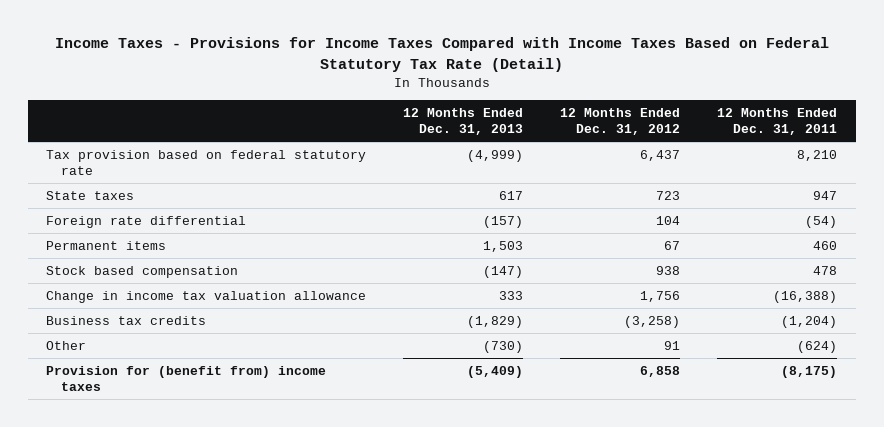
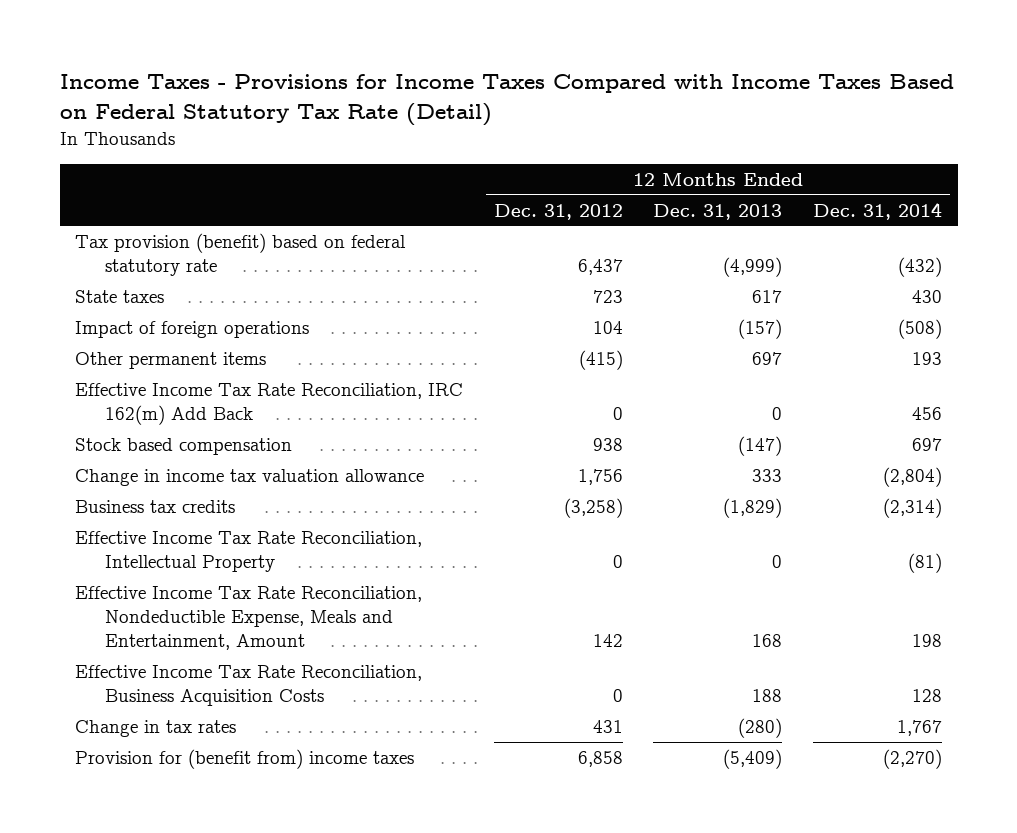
- | 12 Months Ended Dec. 31, 2013 | 12 Months Ended Dec. 31, 2012 | 12 Months Ended Dec. 31, 2011
+ | 12 Months Ended Dec. 31, 2012 | 12 Months Ended Dec. 31, 2013 | 12 Months Ended Dec. 31, 2014
- Tax provision based on federal statutory rate | (4,999) | 6,437 | 8,210
+ Tax provision (benefit) based on federal statutory rate | 6,437 | (4,999) | (432)
- Foreign rate differential | (157) | 104 | (54)
- Permanent items | 1,503 | 67 | 460
+ Impact of foreign operations | 104 | (157) | (508)
+ Other permanent items | (415) | 697 | 193
+ Effective Income Tax Rate Reconciliation, IRC 162(m) Add Back | 0 | 0 | 456
- Other | (730) | 91 | (624)
+ Effective Income Tax Rate Reconciliation, Intellectual Property | 0 | 0 | (81)
+ Effective Income Tax Rate Reconciliation, Nondeductible Expense, Meals and Entertainment, Amount | 142 | 168 | 198
+ Effective Income Tax Rate Reconciliation, Business Acquisition Costs | 0 | 188 | 128
+ Change in tax rates | 431 | (280) | 1,767

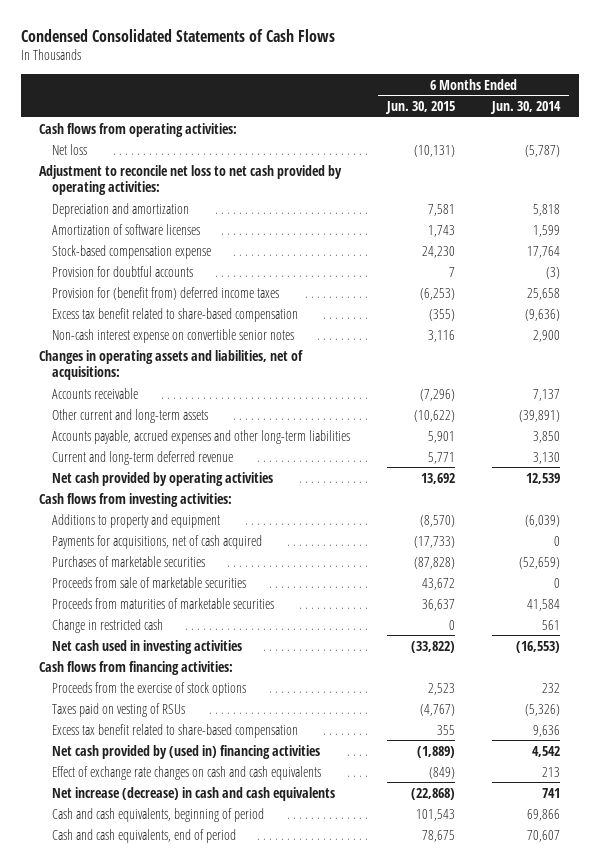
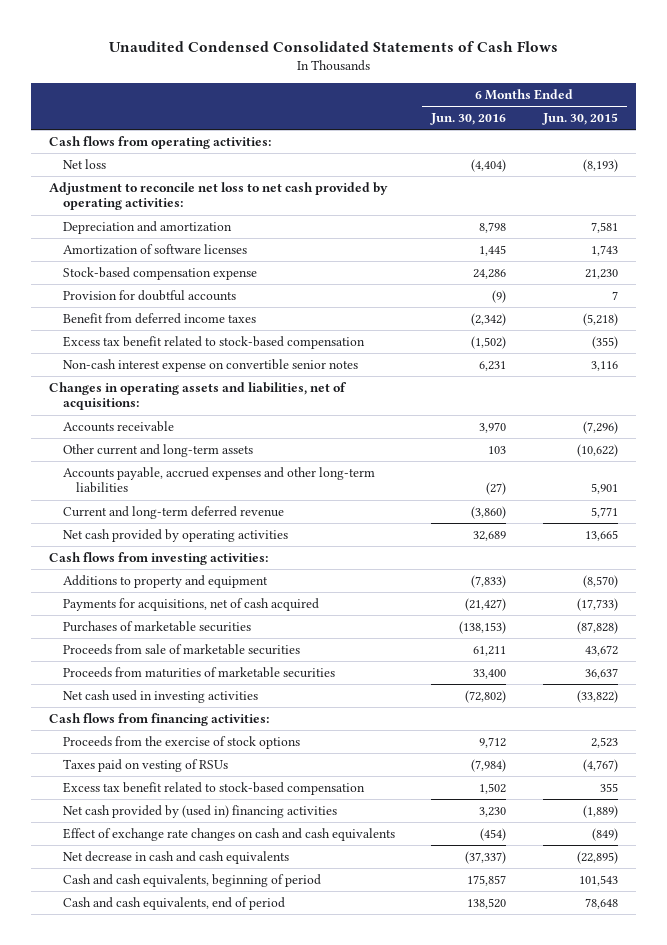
- Condensed Consolidated Statements of Cash Flows
+ Unaudited Condensed Consolidated Statements of Cash Flows
- | 6 Months Ended Jun. 30, 2015 | 6 Months Ended Jun. 30, 2014
+ | 6 Months Ended Jun. 30, 2016 | 6 Months Ended Jun. 30, 2015
- Net loss | (10,131) | (5,787)
+ Net loss | (4,404) | (8,193)
- Stock-based compensation expense | 24,230 | 17,764
+ Stock-based compensation expense | 24,286 | 21,230
- Provision for (benefit from) deferred income taxes | (6,253) | 25,658
- Excess tax benefit related to share-based compensation | (355) | (9,636)
+ Benefit from deferred income taxes | (2,342) | (5,218)
+ Excess tax benefit related to stock-based compensation | (1,502) | (355)
- Net cash provided by operating activities | 13,692 | 12,539
+ Net cash provided by operating activities | 32,689 | 13,665
- Change in restricted cash | 0 | 561
- Excess tax benefit related to share-based compensation | 355 | 9,636
+ Excess tax benefit related to stock-based compensation | 1,502 | 355
- Net increase (decrease) in cash and cash equivalents | (22,868) | 741
+ Net decrease in cash and cash equivalents | (37,337) | (22,895)
- Cash and cash equivalents, end of period | 78,675 | 70,607
+ Cash and cash equivalents, end of period | 138,520 | 78,648

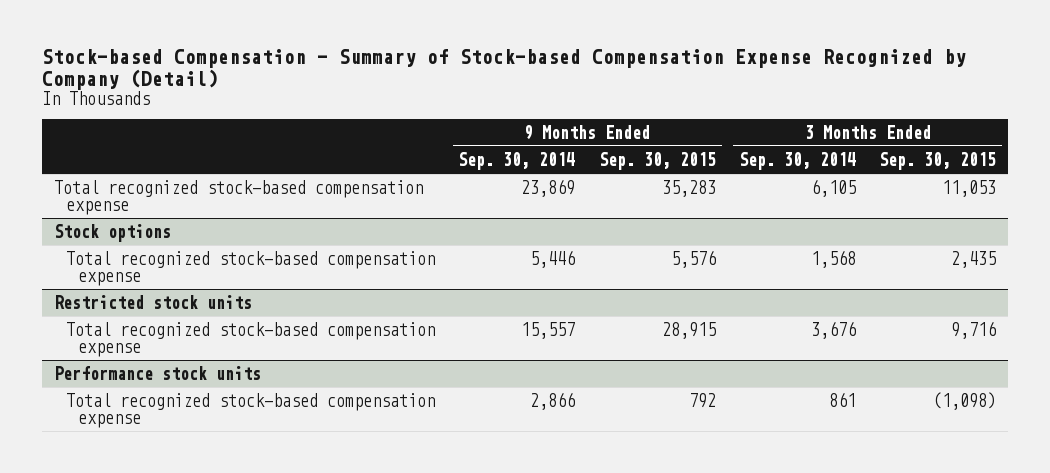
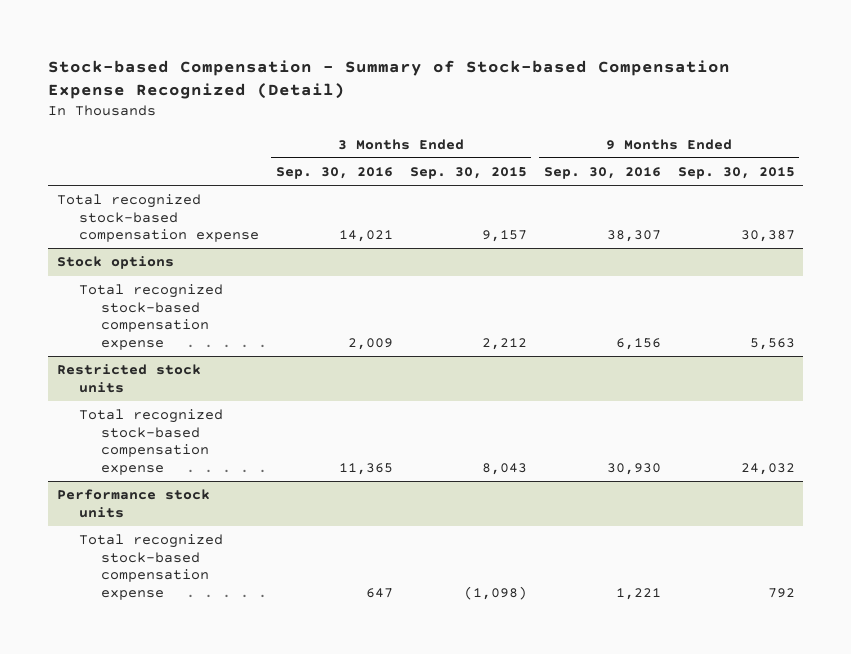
- Stock-based Compensation - Summary of Stock-based Compensation Expense Recognized by Company (Detail)
+ Stock-based Compensation - Summary of Stock-based Compensation Expense Recognized (Detail)
- | 9 Months Ended Sep. 30, 2014 | 9 Months Ended Sep. 30, 2015 | 3 Months Ended Sep. 30, 2014 | 3 Months Ended Sep. 30, 2015
+ | 3 Months Ended Sep. 30, 2016 | 3 Months Ended Sep. 30, 2015 | 9 Months Ended Sep. 30, 2016 | 9 Months Ended Sep. 30, 2015
- Total recognized stock-based compensation expense | 23,869 | 35,283 | 6,105 | 11,053
+ Total recognized stock-based compensation expense | 14,021 | 9,157 | 38,307 | 30,387
@ Stock options
- Total recognized stock-based compensation expense | 5,446 | 5,576 | 1,568 | 2,435
+ Total recognized stock-based compensation expense | 2,009 | 2,212 | 6,156 | 5,563
@ Restricted stock units
- Total recognized stock-based compensation expense | 15,557 | 28,915 | 3,676 | 9,716
+ Total recognized stock-based compensation expense | 11,365 | 8,043 | 30,930 | 24,032

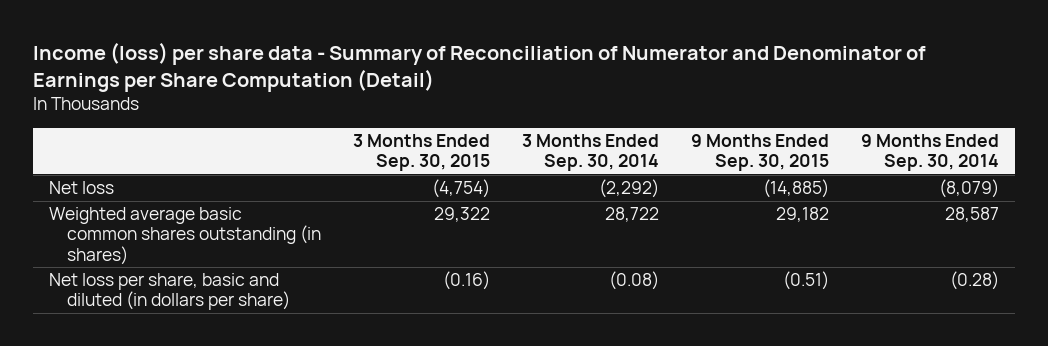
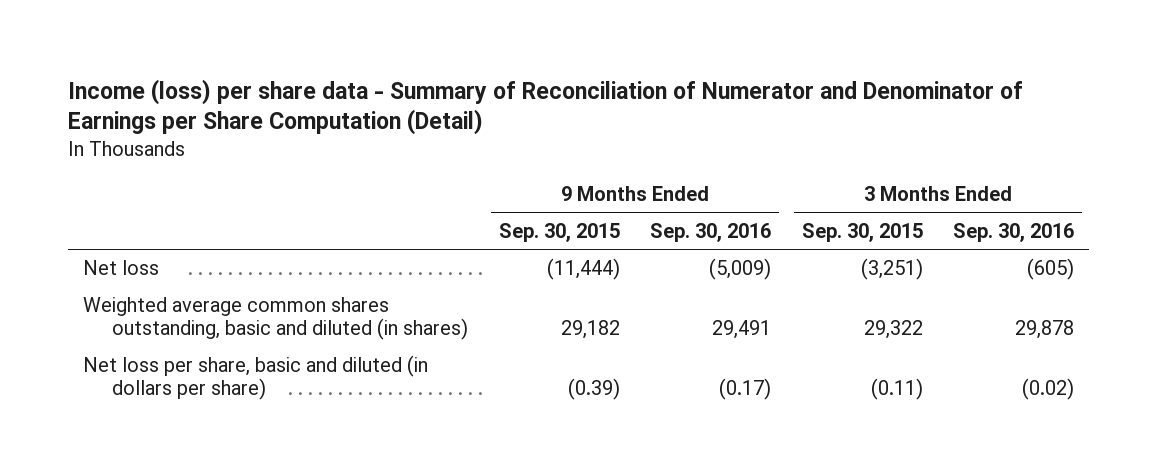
- | 3 Months Ended Sep. 30, 2015 | 3 Months Ended Sep. 30, 2014 | 9 Months Ended Sep. 30, 2015 | 9 Months Ended Sep. 30, 2014
+ | 9 Months Ended Sep. 30, 2015 | 9 Months Ended Sep. 30, 2016 | 3 Months Ended Sep. 30, 2015 | 3 Months Ended Sep. 30, 2016
- Net loss | (4,754) | (2,292) | (14,885) | (8,079)
- Weighted average basic common shares outstanding (in shares) | 29,322 | 28,722 | 29,182 | 28,587
- Net loss per share, basic and diluted (in dollars per share) | (0.16) | (0.08) | (0.51) | (0.28)
+ Net loss | (11,444) | (5,009) | (3,251) | (605)
+ Weighted average common shares outstanding, basic and diluted (in shares) | 29,182 | 29,491 | 29,322 | 29,878
+ Net loss per share, basic and diluted (in dollars per share) | (0.39) | (0.17) | (0.11) | (0.02)

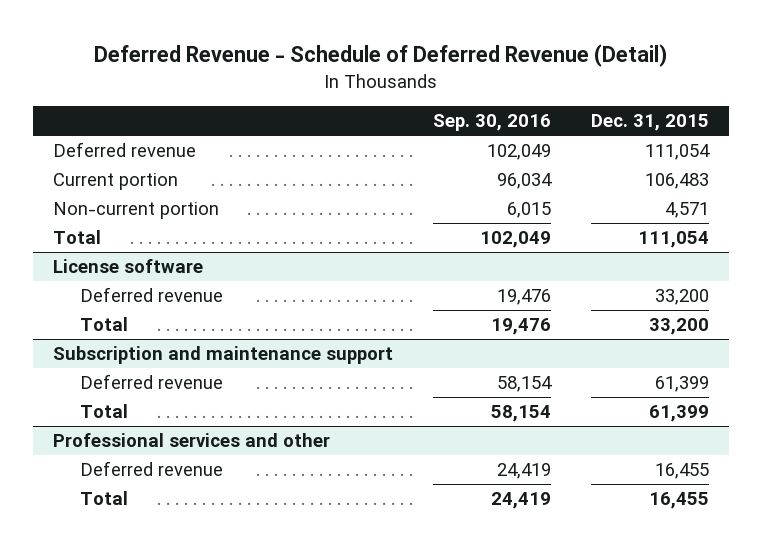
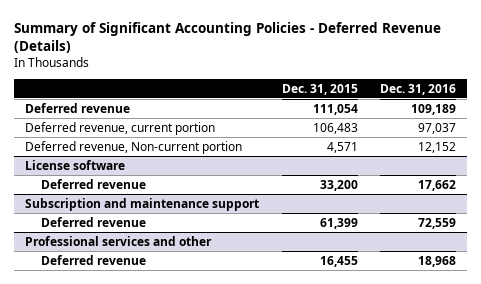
- Deferred Revenue - Schedule of Deferred Revenue (Detail)
+ Summary of Significant Accounting Policies - Deferred Revenue (Details)
- | Sep. 30, 2016 | Dec. 31, 2015
+ | Dec. 31, 2015 | Dec. 31, 2016
- Current portion | 96,034 | 106,483
- Non-current portion | 6,015 | 4,571
- Total | 102,049 | 111,054
+ Deferred revenue, current portion | 106,483 | 97,037
+ Deferred revenue, Non-current portion | 4,571 | 12,152
@ License software
- Total | 19,476 | 33,200
@ Subscription and maintenance support
- Total | 58,154 | 61,399
@ Professional services and other
- Total | 24,419 | 16,455

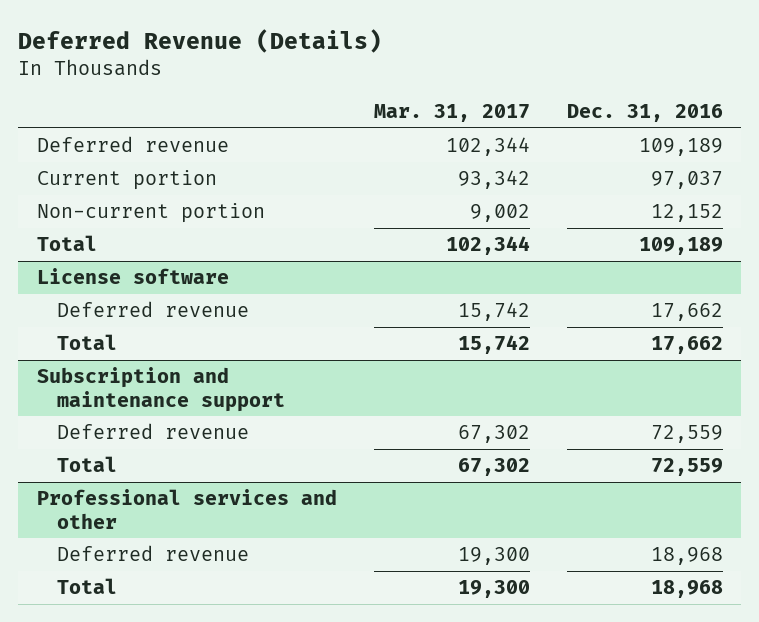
- Summary of Significant Accounting Policies - Deferred Revenue (Details)
+ Deferred Revenue (Details)
- | Dec. 31, 2015 | Dec. 31, 2016
+ | Mar. 31, 2017 | Dec. 31, 2016
- Deferred revenue, current portion | 106,483 | 97,037
- Deferred revenue, Non-current portion | 4,571 | 12,152
+ Current portion | 93,342 | 97,037
+ Non-current portion | 9,002 | 12,152
+ Total | 102,344 | 109,189
@ License software
+ Total | 15,742 | 17,662
@ Subscription and maintenance support
+ Total | 67,302 | 72,559
@ Professional services and other
+ Total | 19,300 | 18,968

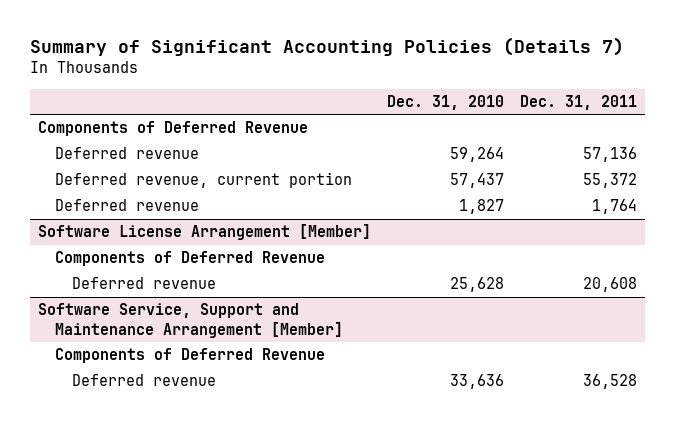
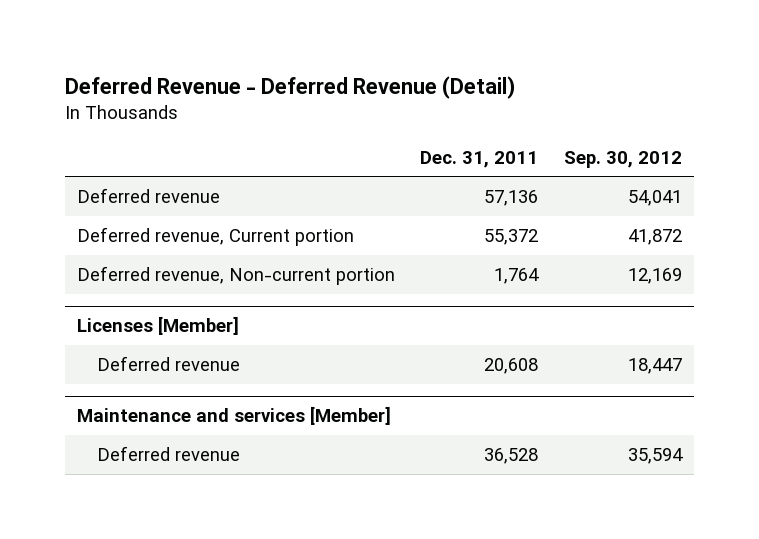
- Summary of Significant Accounting Policies (Details 7)
+ Deferred Revenue - Deferred Revenue (Detail)
- | Dec. 31, 2010 | Dec. 31, 2011
+ | Dec. 31, 2011 | Sep. 30, 2012
- Components of Deferred Revenue
- Deferred revenue, current portion | 57,437 | 55,372
- Deferred revenue | 1,827 | 1,764
- Software License Arrangement [Member]
- Components of Deferred Revenue
+ Deferred revenue, Current portion | 55,372 | 41,872
+ Deferred revenue, Non-current portion | 1,764 | 12,169
+ Licenses [Member]
- Software Service, Support and Maintenance Arrangement [Member]
- Components of Deferred Revenue
+ Maintenance and services [Member]

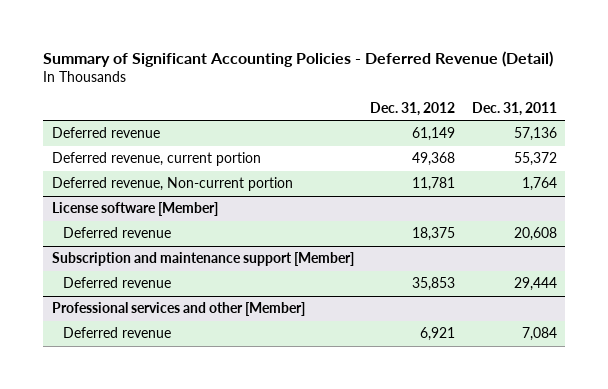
- Deferred Revenue - Deferred Revenue (Detail)
+ Summary of Significant Accounting Policies - Deferred Revenue (Detail)
- | Dec. 31, 2011 | Sep. 30, 2012
+ | Dec. 31, 2012 | Dec. 31, 2011
- Deferred revenue, Current portion | 55,372 | 41,872
+ Deferred revenue, current portion | 49,368 | 55,372
- Licenses [Member]
+ License software [Member]
- Maintenance and services [Member]
- Deferred revenue | 36,528 | 35,594
+ Subscription and maintenance support [Member]
+ Deferred revenue | 35,853 | 29,444
+ Professional services and other [Member]
+ Deferred revenue | 6,921 | 7,084

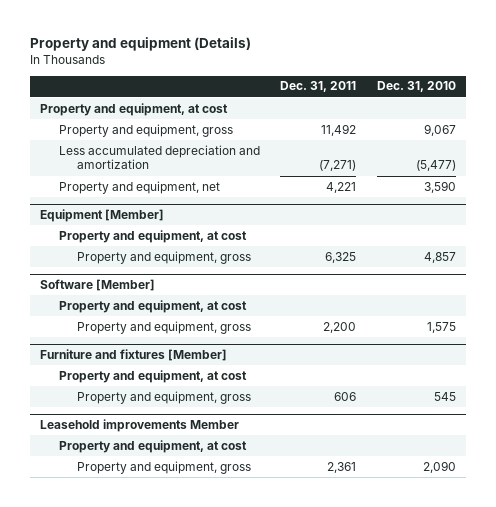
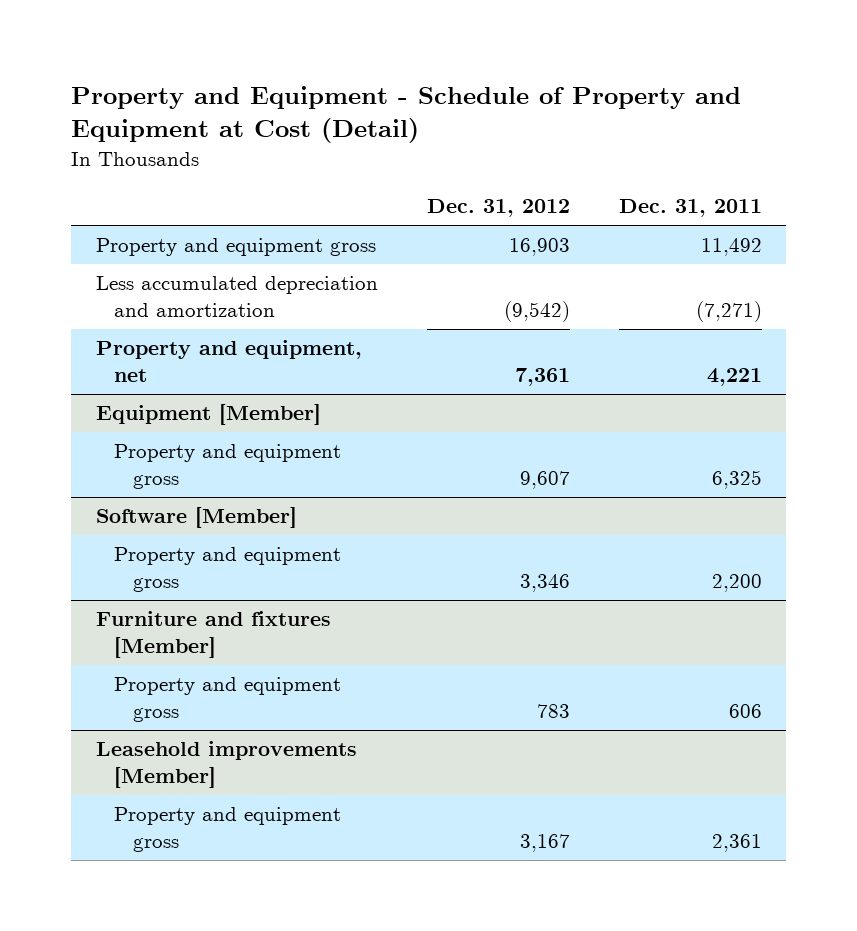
- Property and equipment (Details)
+ Property and Equipment - Schedule of Property and Equipment at Cost (Detail)
- | Dec. 31, 2011 | Dec. 31, 2010
+ | Dec. 31, 2012 | Dec. 31, 2011
- Property and equipment, at cost
- Property and equipment, gross | 11,492 | 9,067
+ Property and equipment gross | 16,903 | 11,492
@ Equipment [Member]
- Property and equipment, at cost
- Property and equipment, gross | 6,325 | 4,857
+ Property and equipment gross | 9,607 | 6,325
@ Software [Member]
- Property and equipment, at cost
- Property and equipment, gross | 2,200 | 1,575
+ Property and equipment gross | 3,346 | 2,200
@ Furniture and fixtures [Member]
- Property and equipment, at cost
- Property and equipment, gross | 606 | 545
- Leasehold improvements Member
- Property and equipment, at cost
- Property and equipment, gross | 2,361 | 2,090
@ Furniture and fixtures [Member]
+ Property and equipment gross | 783 | 606
+ Leasehold improvements [Member]
+ Property and equipment gross | 3,167 | 2,361

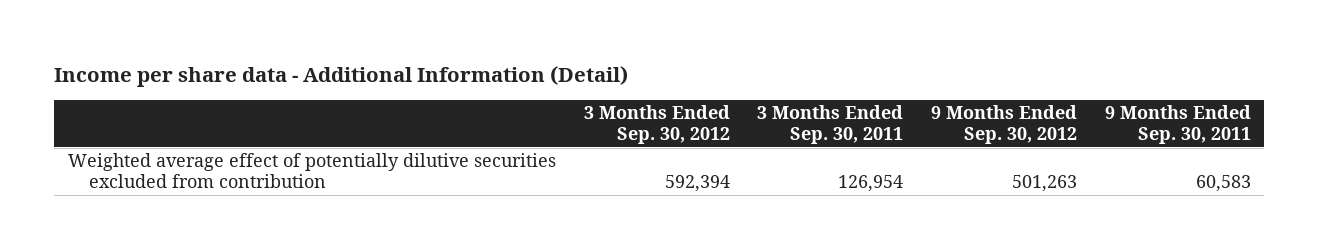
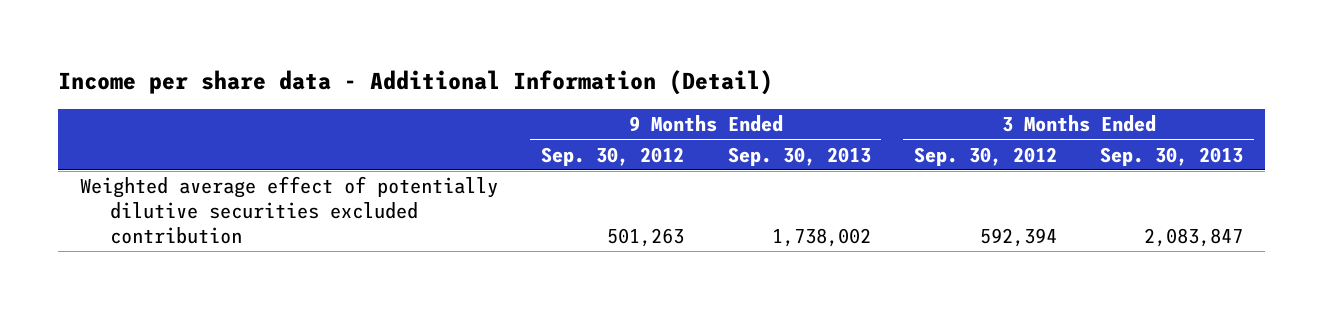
- | 3 Months Ended Sep. 30, 2012 | 3 Months Ended Sep. 30, 2011 | 9 Months Ended Sep. 30, 2012 | 9 Months Ended Sep. 30, 2011
+ | 9 Months Ended Sep. 30, 2012 | 9 Months Ended Sep. 30, 2013 | 3 Months Ended Sep. 30, 2012 | 3 Months Ended Sep. 30, 2013
- Weighted average effect of potentially dilutive securities excluded from contribution | 592,394 | 126,954 | 501,263 | 60,583
+ Weighted average effect of potentially dilutive securities excluded contribution | 501,263 | 1,738,002 | 592,394 | 2,083,847

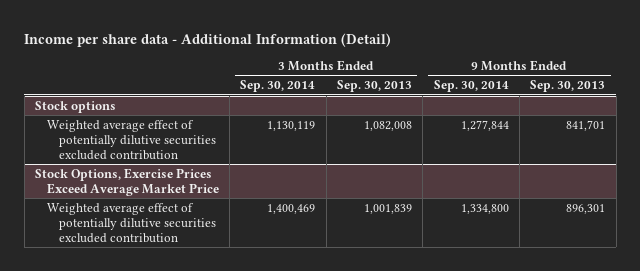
- | 9 Months Ended Sep. 30, 2012 | 9 Months Ended Sep. 30, 2013 | 3 Months Ended Sep. 30, 2012 | 3 Months Ended Sep. 30, 2013
+ | 3 Months Ended Sep. 30, 2014 | 3 Months Ended Sep. 30, 2013 | 9 Months Ended Sep. 30, 2014 | 9 Months Ended Sep. 30, 2013
- Weighted average effect of potentially dilutive securities excluded contribution | 501,263 | 1,738,002 | 592,394 | 2,083,847
+ Stock options
+ Weighted average effect of potentially dilutive securities excluded contribution | 1,130,119 | 1,082,008 | 1,277,844 | 841,701
+ Stock Options, Exercise Prices Exceed Average Market Price
+ Weighted average effect of potentially dilutive securities excluded contribution | 1,400,469 | 1,001,839 | 1,334,800 | 896,301

